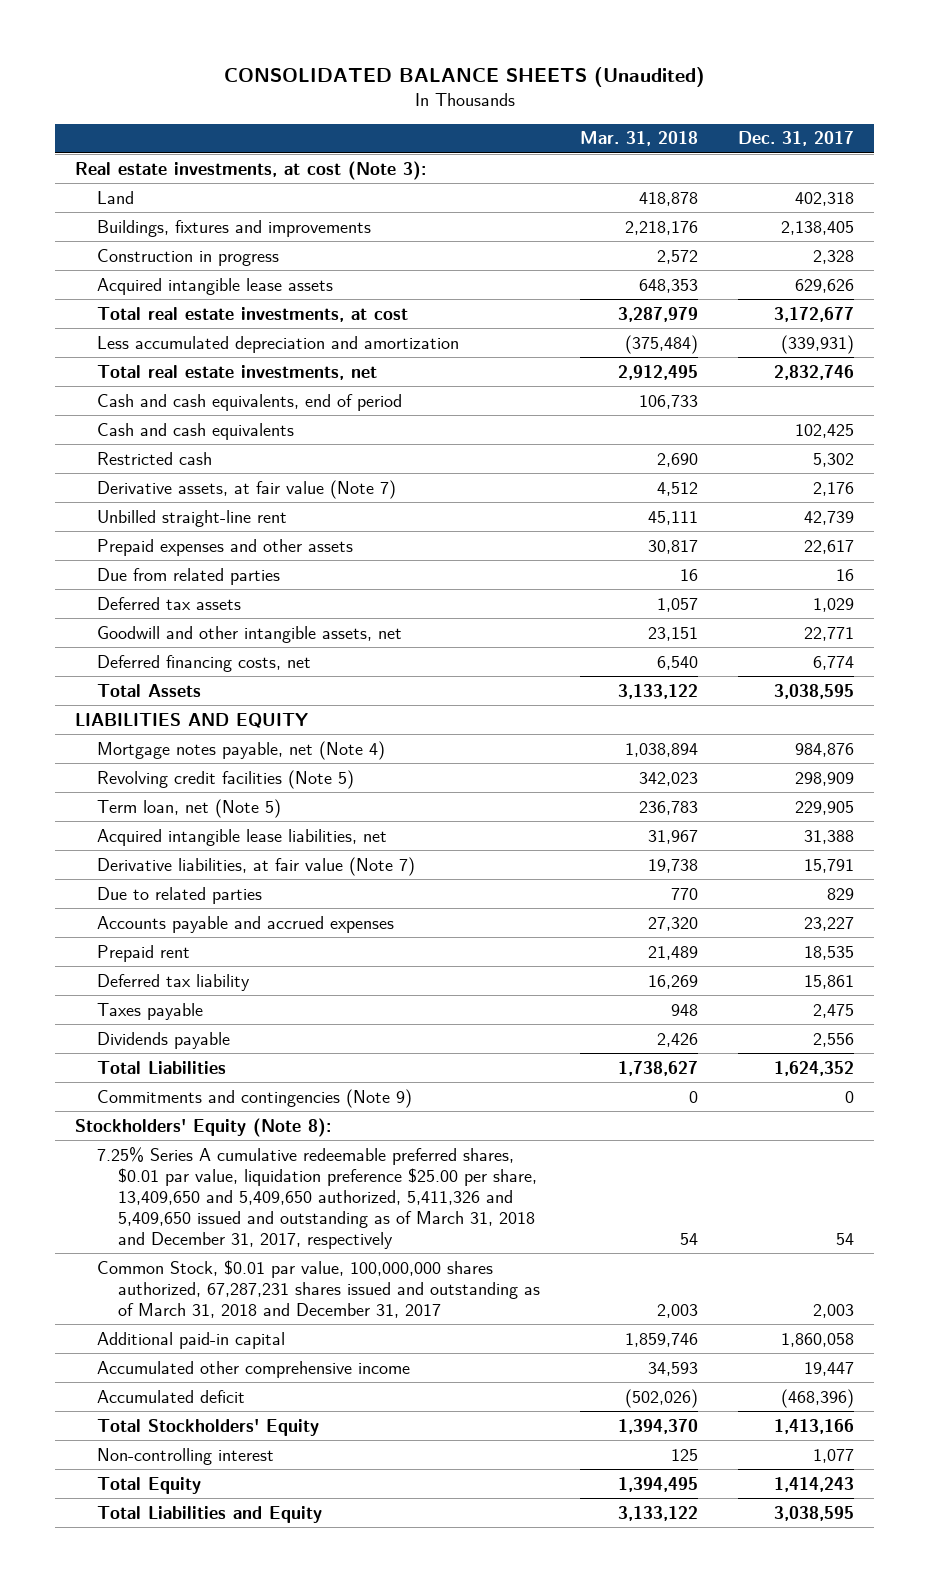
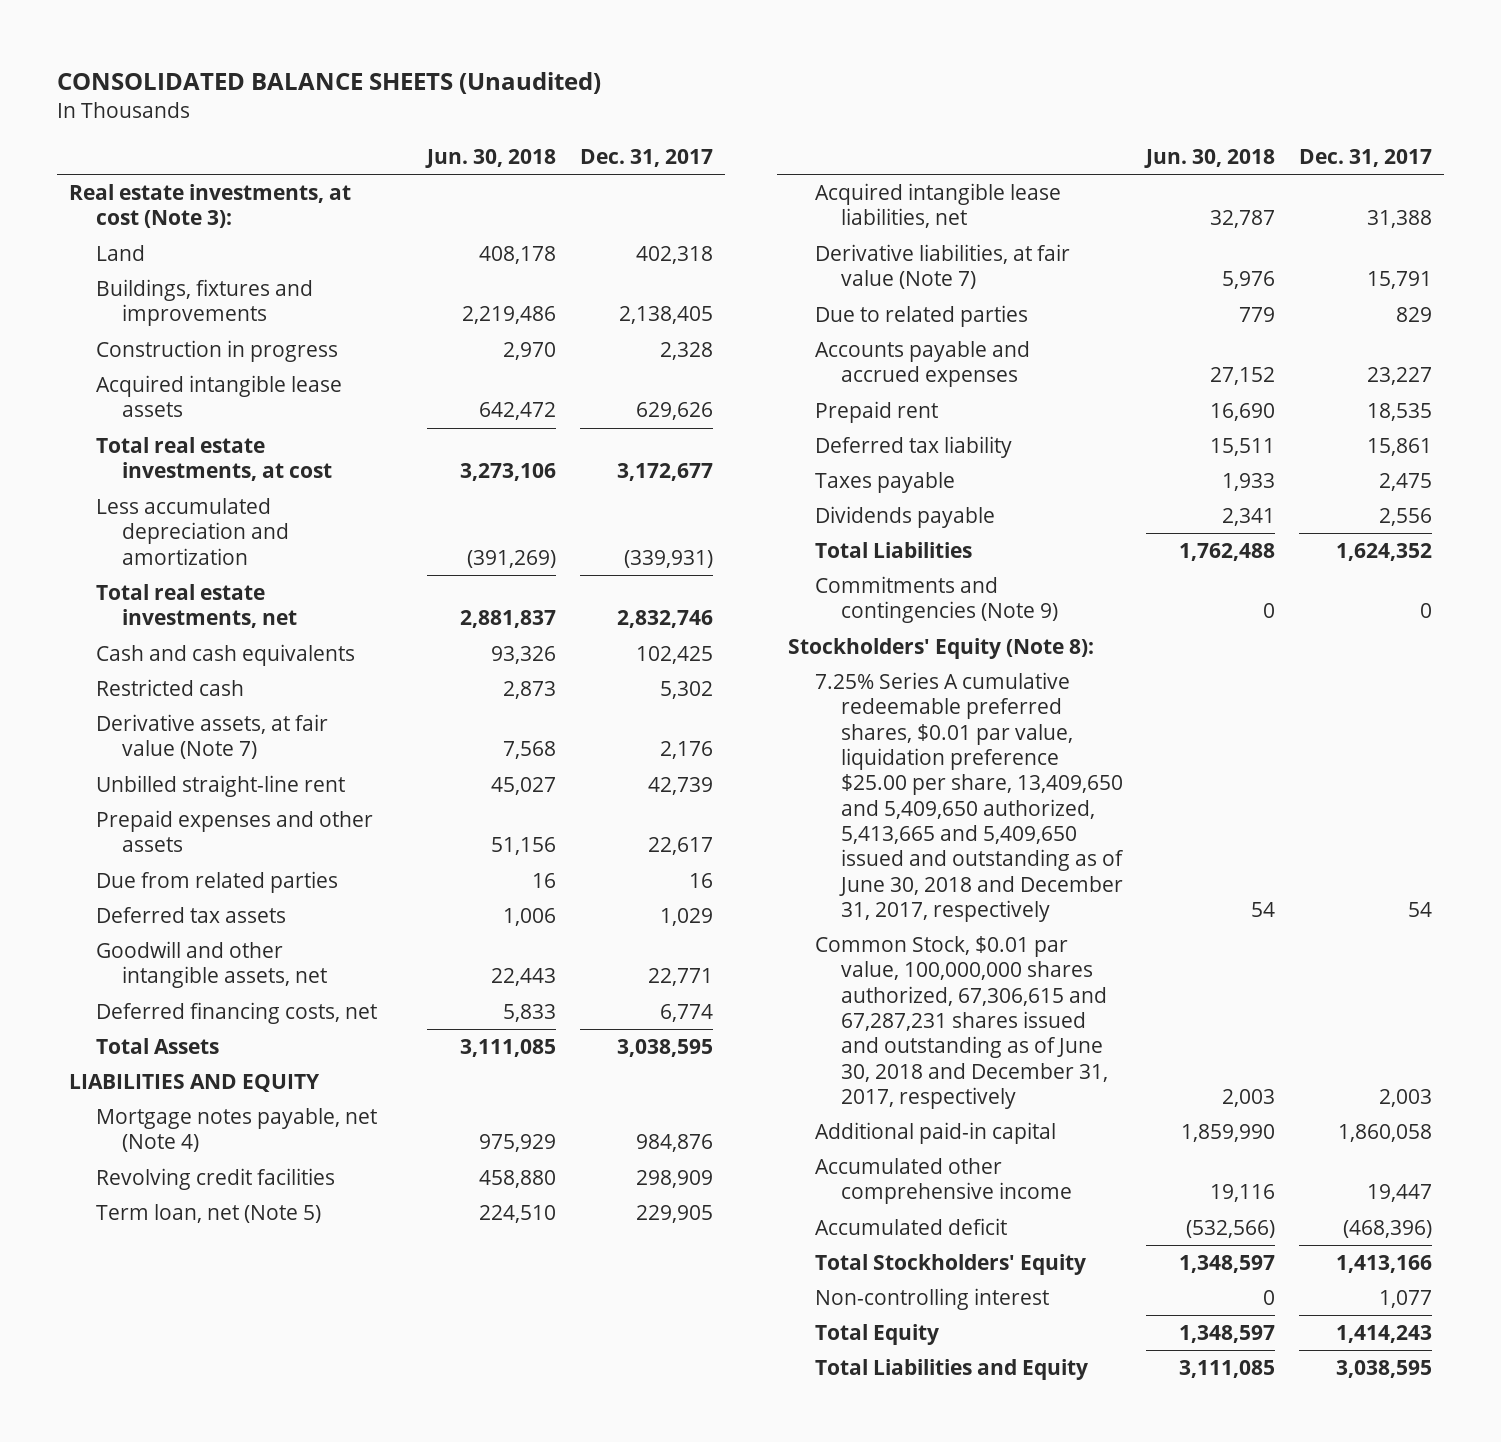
- | Mar. 31, 2018 | Dec. 31, 2017
+ | Jun. 30, 2018 | Dec. 31, 2017
- Cash and cash equivalents, end of period | 106,733 |
- Revolving credit facilities (Note 5) | 342,023 | 298,909
+ Revolving credit facilities | 458,880 | 298,909
- 7.25% Series A cumulative redeemable preferred shares, $0.01 par value, liquidation preference $25.00 per share, 13,409,650 and 5,409,650 authorized, 5,411,326 and 5,409,650 issued and outstanding as of March 31, 2018 and December 31, 2017, respectively | 54 | 54
- Common Stock, $0.01 par value, 100,000,000 shares authorized, 67,287,231 shares issued and outstanding as of March 31, 2018 and December 31, 2017 | 2,003 | 2,003
+ 7.25% Series A cumulative redeemable preferred shares, $0.01 par value, liquidation preference $25.00 per share, 13,409,650 and 5,409,650 authorized, 5,413,665 and 5,409,650 issued and outstanding as of June 30, 2018 and December 31, 2017, respectively | 54 | 54
+ Common Stock, $0.01 par value, 100,000,000 shares authorized, 67,306,615 and 67,287,231 shares issued and outstanding as of June 30, 2018 and December 31, 2017, respectively | 2,003 | 2,003

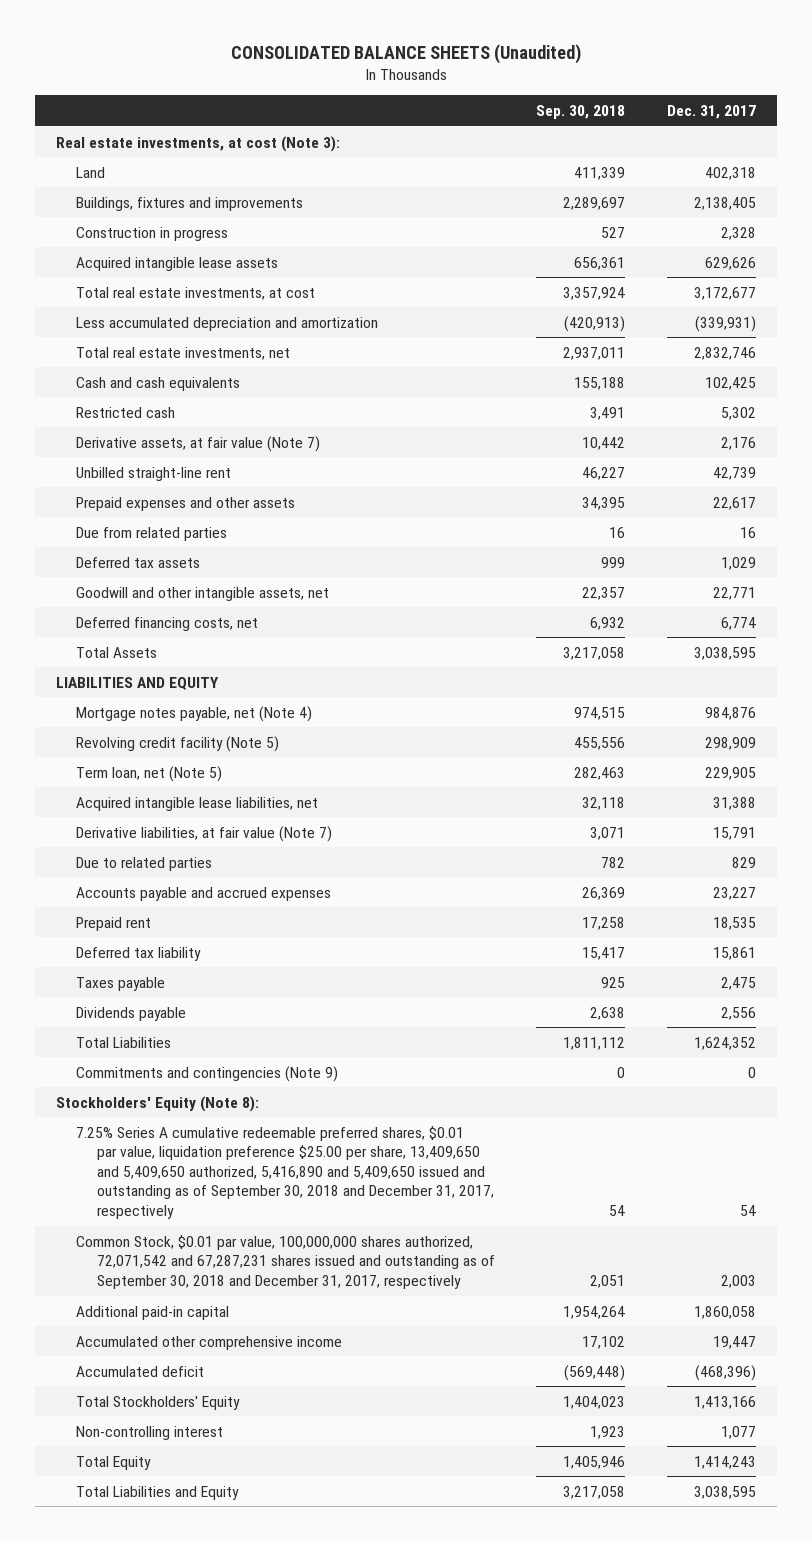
- | Jun. 30, 2018 | Dec. 31, 2017
+ | Sep. 30, 2018 | Dec. 31, 2017
- Revolving credit facilities | 458,880 | 298,909
+ Revolving credit facility (Note 5) | 455,556 | 298,909
- 7.25% Series A cumulative redeemable preferred shares, $0.01 par value, liquidation preference $25.00 per share, 13,409,650 and 5,409,650 authorized, 5,413,665 and 5,409,650 issued and outstanding as of June 30, 2018 and December 31, 2017, respectively | 54 | 54
- Common Stock, $0.01 par value, 100,000,000 shares authorized, 67,306,615 and 67,287,231 shares issued and outstanding as of June 30, 2018 and December 31, 2017, respectively | 2,003 | 2,003
+ 7.25% Series A cumulative redeemable preferred shares, $0.01 par value, liquidation preference $25.00 per share, 13,409,650 and 5,409,650 authorized, 5,416,890 and 5,409,650 issued and outstanding as of September 30, 2018 and December 31, 2017, respectively | 54 | 54
+ Common Stock, $0.01 par value, 100,000,000 shares authorized, 72,071,542 and 67,287,231 shares issued and outstanding as of September 30, 2018 and December 31, 2017, respectively | 2,051 | 2,003

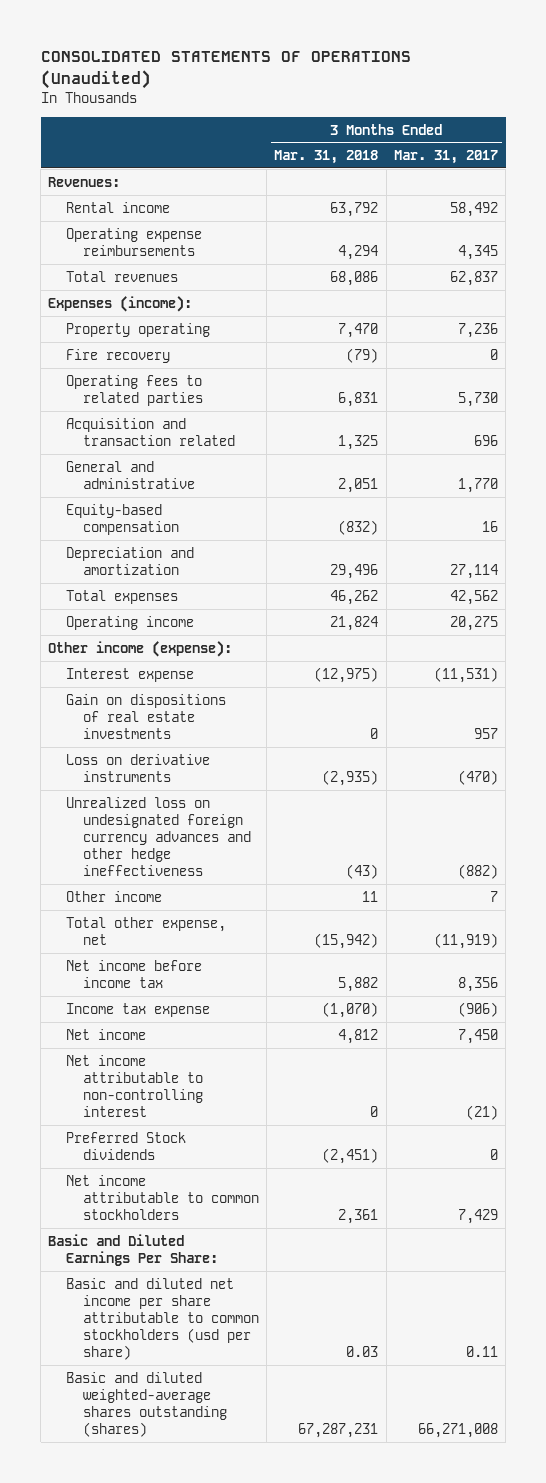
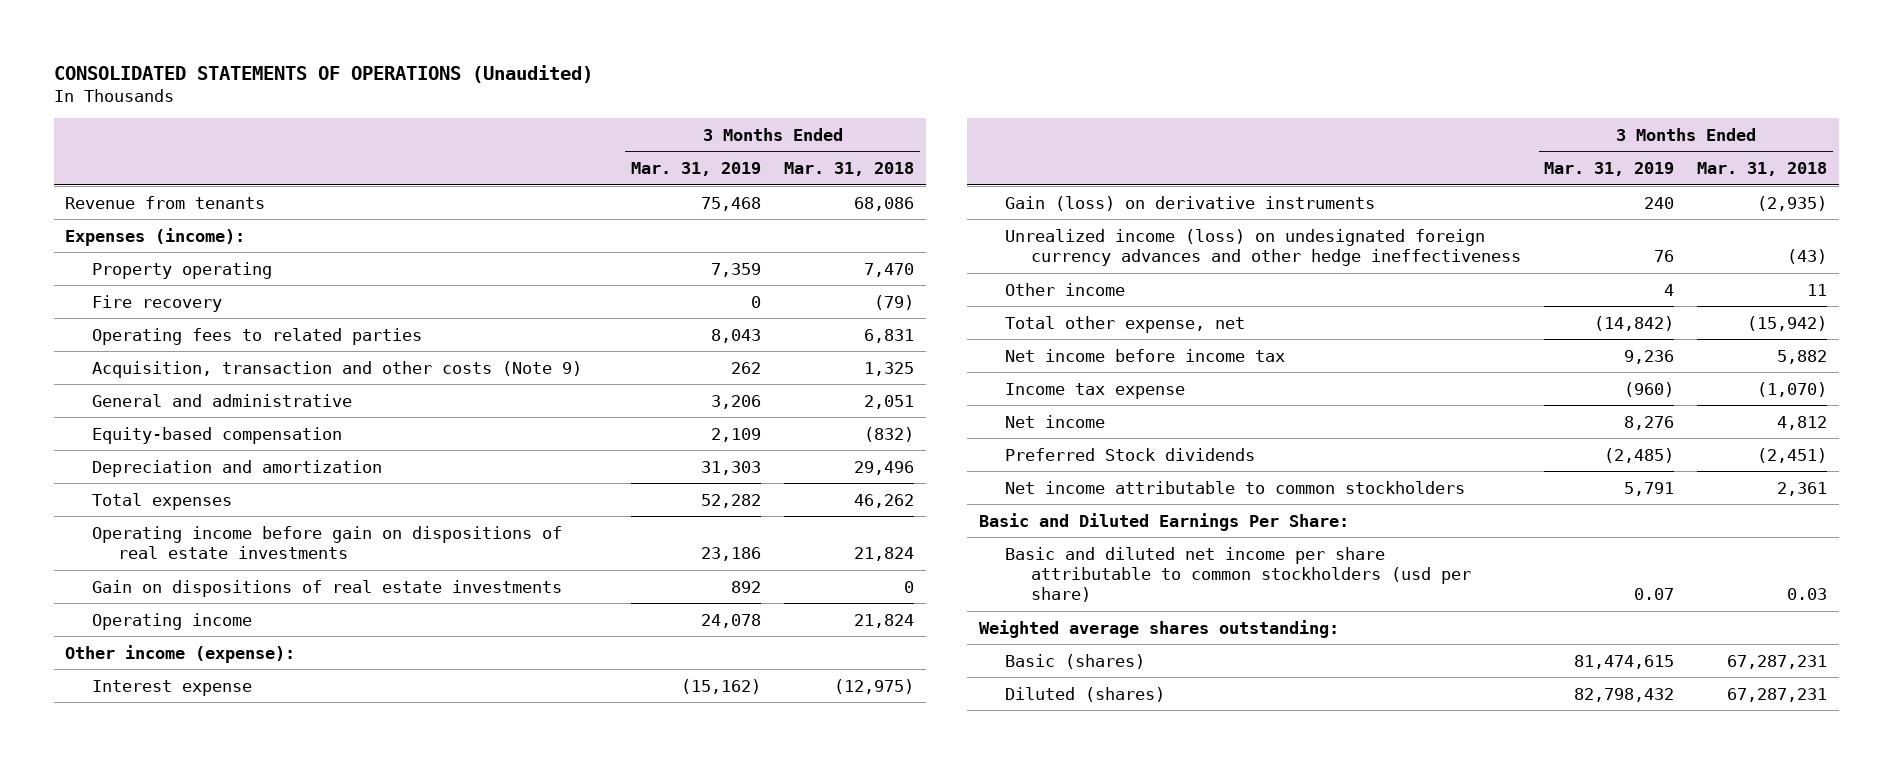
- | 3 Months Ended Mar. 31, 2018 | 3 Months Ended Mar. 31, 2017
+ | 3 Months Ended Mar. 31, 2019 | 3 Months Ended Mar. 31, 2018
- Revenues:
- Rental income | 63,792 | 58,492
- Operating expense reimbursements | 4,294 | 4,345
- Total revenues | 68,086 | 62,837
+ Revenue from tenants | 75,468 | 68,086
- Acquisition and transaction related | 1,325 | 696
+ Acquisition, transaction and other costs (Note 9) | 262 | 1,325
+ Operating income before gain on dispositions of real estate investments | 23,186 | 21,824
moved up: Gain on dispositions of real estate investments | 892 | 0
- Loss on derivative instruments | (2,935) | (470)
- Unrealized loss on undesignated foreign currency advances and other hedge ineffectiveness | (43) | (882)
+ Gain (loss) on derivative instruments | 240 | (2,935)
+ Unrealized income (loss) on undesignated foreign currency advances and other hedge ineffectiveness | 76 | (43)
- Net income attributable to non-controlling interest | 0 | (21)
- Basic and diluted weighted-average shares outstanding (shares) | 67,287,231 | 66,271,008
+ Weighted average shares outstanding:
+ Basic (shares) | 81,474,615 | 67,287,231
+ Diluted (shares) | 82,798,432 | 67,287,231

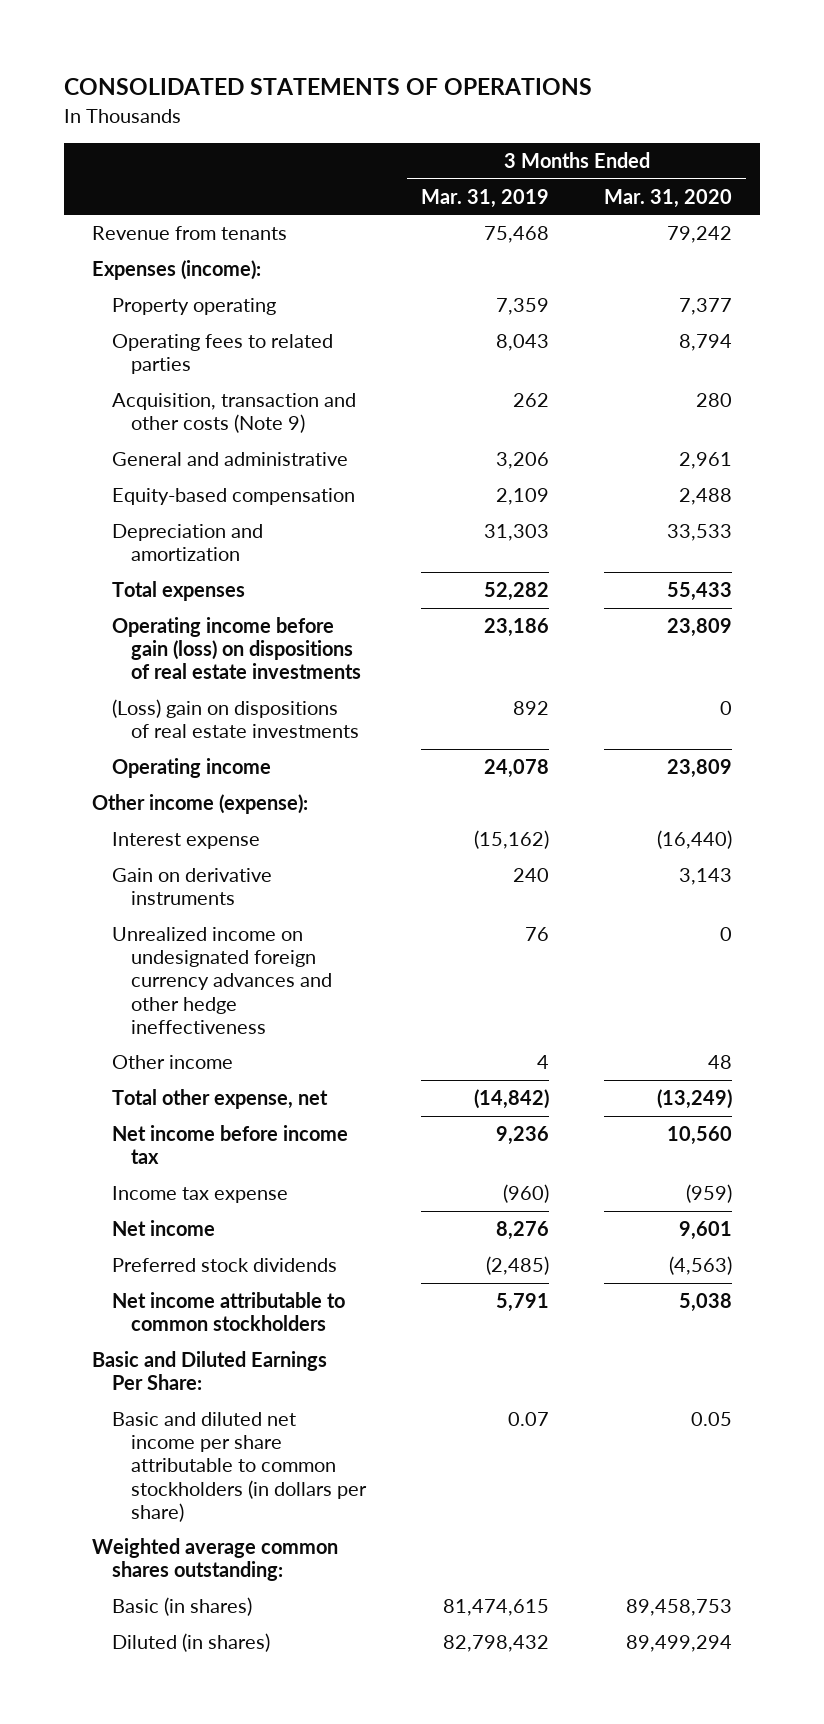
- CONSOLIDATED STATEMENTS OF OPERATIONS (Unaudited)
+ CONSOLIDATED STATEMENTS OF OPERATIONS
- | 3 Months Ended Mar. 31, 2019 | 3 Months Ended Mar. 31, 2018
+ | 3 Months Ended Mar. 31, 2019 | 3 Months Ended Mar. 31, 2020
- Fire recovery | 0 | (79)
- Operating income before gain on dispositions of real estate investments | 23,186 | 21,824
- Gain on dispositions of real estate investments | 892 | 0
+ Operating income before gain (loss) on dispositions of real estate investments | 23,186 | 23,809
+ (Loss) gain on dispositions of real estate investments | 892 | 0
- Gain (loss) on derivative instruments | 240 | (2,935)
- Unrealized income (loss) on undesignated foreign currency advances and other hedge ineffectiveness | 76 | (43)
+ Gain on derivative instruments | 240 | 3,143
+ Unrealized income on undesignated foreign currency advances and other hedge ineffectiveness | 76 | 0
- Preferred Stock dividends | (2,485) | (2,451)
+ Preferred stock dividends | (2,485) | (4,563)
- Basic and diluted net income per share attributable to common stockholders (usd per share) | 0.07 | 0.03
- Weighted average shares outstanding:
- Basic (shares) | 81,474,615 | 67,287,231
- Diluted (shares) | 82,798,432 | 67,287,231
+ Basic and diluted net income per share attributable to common stockholders (in dollars per share) | 0.07 | 0.05
+ Weighted average common shares outstanding:
+ Basic (in shares) | 81,474,615 | 89,458,753
+ Diluted (in shares) | 82,798,432 | 89,499,294

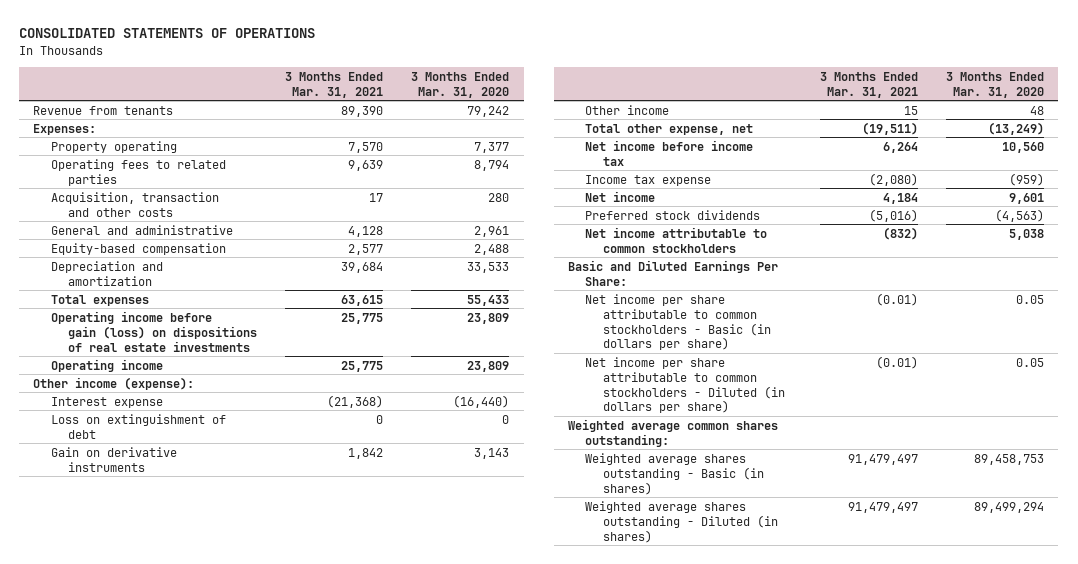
- | 3 Months Ended Mar. 31, 2019 | 3 Months Ended Mar. 31, 2020
+ | 3 Months Ended Mar. 31, 2021 | 3 Months Ended Mar. 31, 2020
- Expenses (income):
+ Expenses:
- Acquisition, transaction and other costs (Note 9) | 262 | 280
+ Acquisition, transaction and other costs | 17 | 280
- (Loss) gain on dispositions of real estate investments | 892 | 0
+ Loss on extinguishment of debt | 0 | 0
- Unrealized income on undesignated foreign currency advances and other hedge ineffectiveness | 76 | 0
- Basic and diluted net income per share attributable to common stockholders (in dollars per share) | 0.07 | 0.05
+ Net income per share attributable to common stockholders - Basic (in dollars per share) | (0.01) | 0.05
+ Net income per share attributable to common stockholders - Diluted (in dollars per share) | (0.01) | 0.05
- Basic (in shares) | 81,474,615 | 89,458,753
- Diluted (in shares) | 82,798,432 | 89,499,294
+ Weighted average shares outstanding - Basic (in shares) | 91,479,497 | 89,458,753
+ Weighted average shares outstanding - Diluted (in shares) | 91,479,497 | 89,499,294

